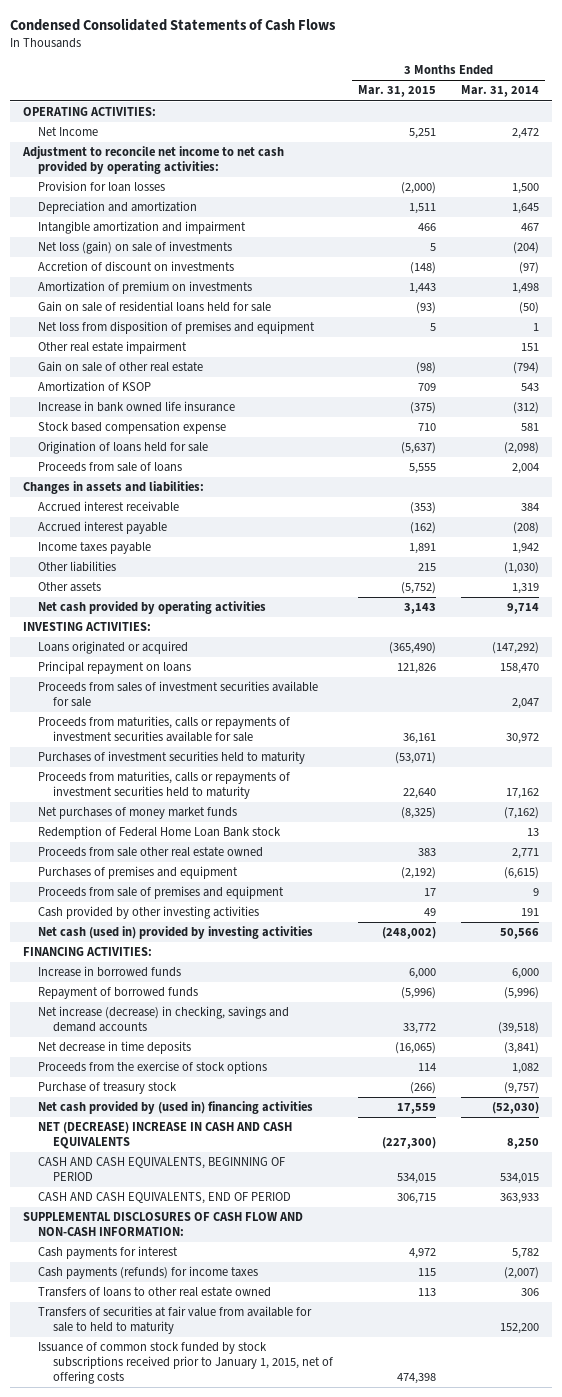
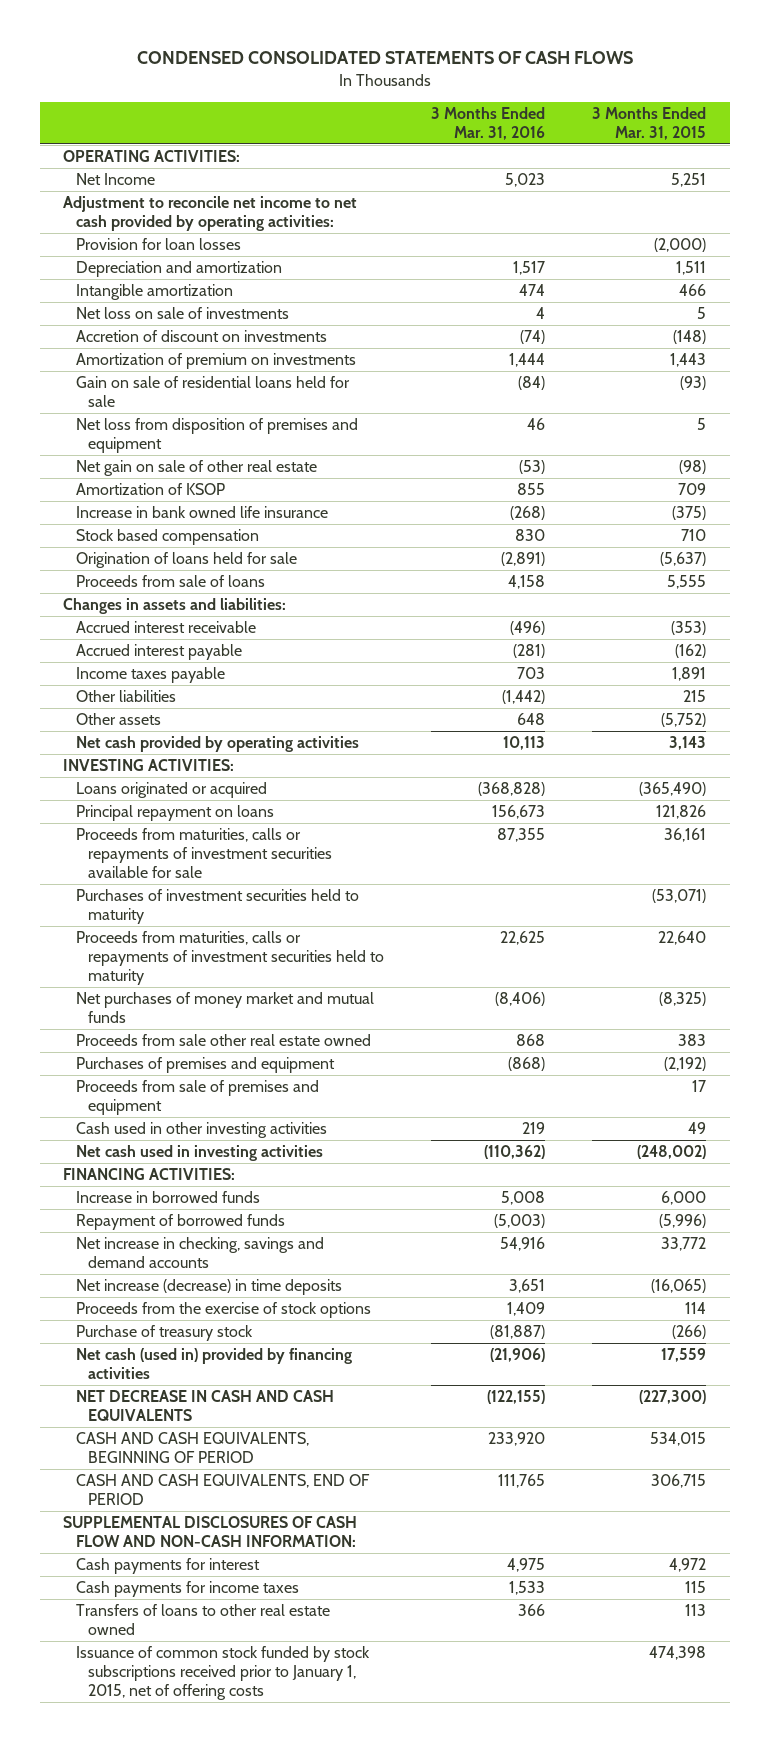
- Condensed Consolidated Statements of Cash Flows
+ CONDENSED CONSOLIDATED STATEMENTS OF CASH FLOWS
- | 3 Months Ended Mar. 31, 2015 | 3 Months Ended Mar. 31, 2014
+ | 3 Months Ended Mar. 31, 2016 | 3 Months Ended Mar. 31, 2015
- Intangible amortization and impairment | 466 | 467
- Net loss (gain) on sale of investments | 5 | (204)
+ Intangible amortization | 474 | 466
+ Net loss on sale of investments | 4 | 5
- Other real estate impairment | | 151
- Gain on sale of other real estate | (98) | (794)
+ Net gain on sale of other real estate | (53) | (98)
- Stock based compensation expense | 710 | 581
+ Stock based compensation | 830 | 710
- Proceeds from sales of investment securities available for sale | | 2,047
- Net purchases of money market funds | (8,325) | (7,162)
- Redemption of Federal Home Loan Bank stock | | 13
+ Net purchases of money market and mutual funds | (8,406) | (8,325)
- Cash provided by other investing activities | 49 | 191
- Net cash (used in) provided by investing activities | (248,002) | 50,566
+ Cash used in other investing activities | 219 | 49
+ Net cash used in investing activities | (110,362) | (248,002)
- Net increase (decrease) in checking, savings and demand accounts | 33,772 | (39,518)
- Net decrease in time deposits | (16,065) | (3,841)
+ Net increase in checking, savings and demand accounts | 54,916 | 33,772
+ Net increase (decrease) in time deposits | 3,651 | (16,065)
- Net cash provided by (used in) financing activities | 17,559 | (52,030)
- NET (DECREASE) INCREASE IN CASH AND CASH EQUIVALENTS | (227,300) | 8,250
+ Net cash (used in) provided by financing activities | (21,906) | 17,559
+ NET DECREASE IN CASH AND CASH EQUIVALENTS | (122,155) | (227,300)
- Cash payments (refunds) for income taxes | 115 | (2,007)
+ Cash payments for income taxes | 1,533 | 115
- Transfers of securities at fair value from available for sale to held to maturity | | 152,200

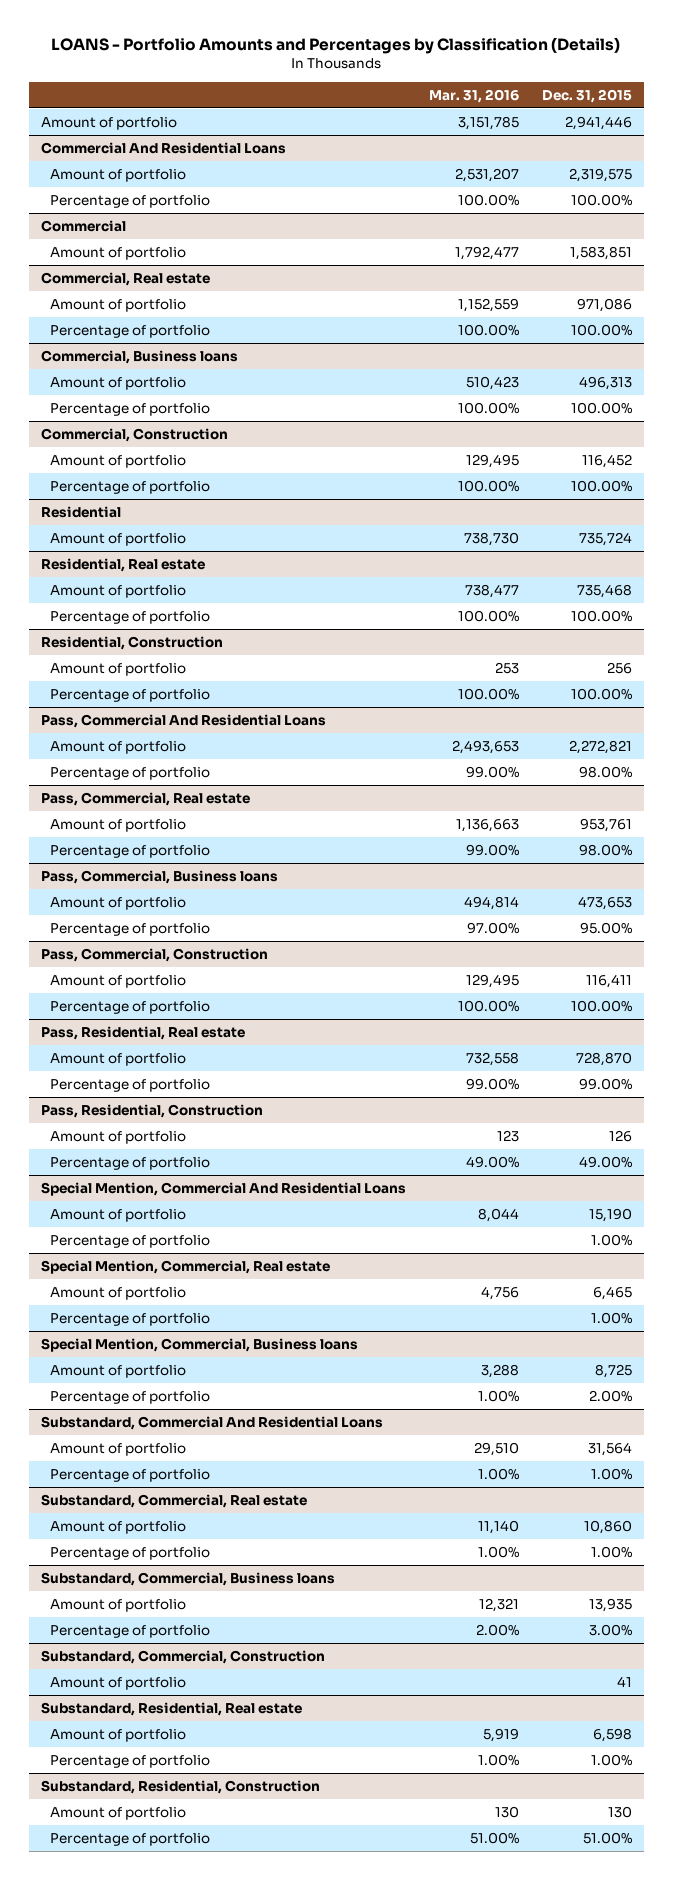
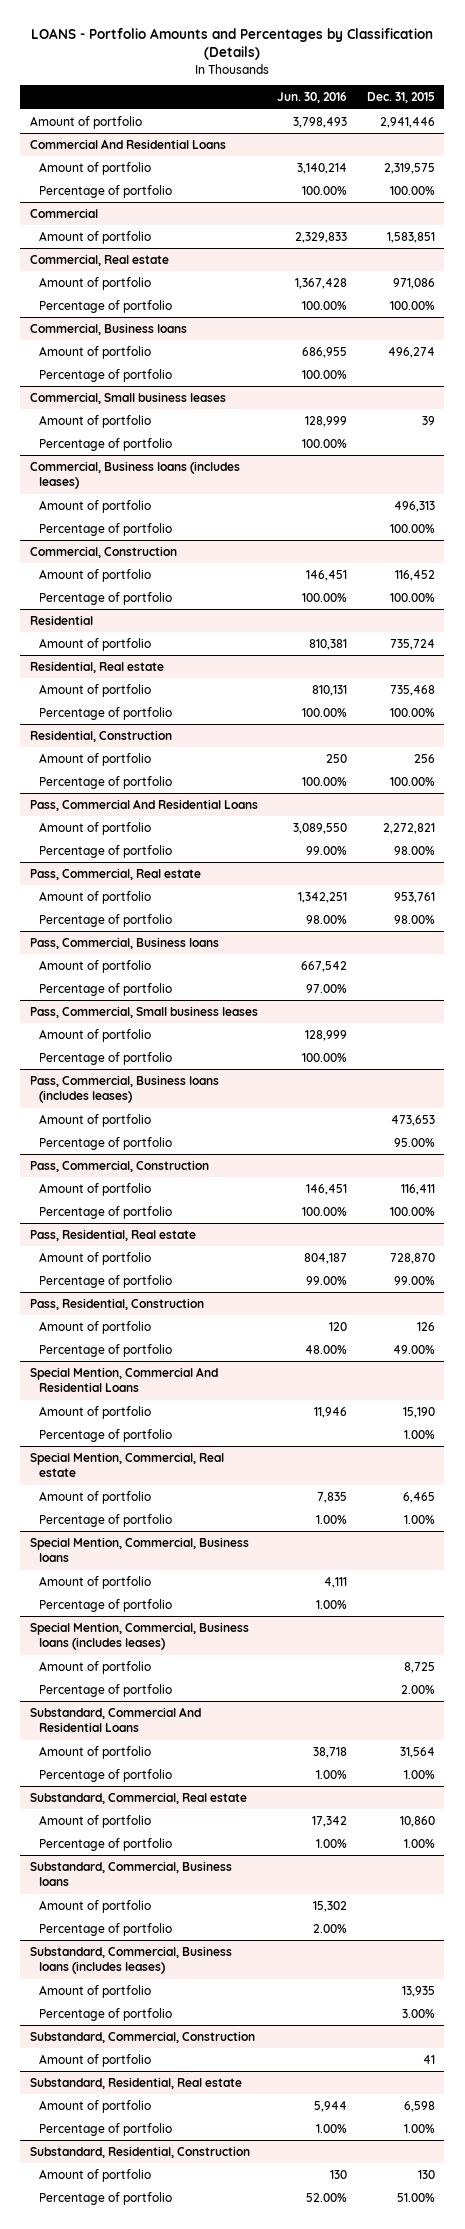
- | Mar. 31, 2016 | Dec. 31, 2015
+ | Jun. 30, 2016 | Dec. 31, 2015
@ Commercial, Business loans
+ Amount of portfolio | 686,955 | 496,274
+ Percentage of portfolio | 100.00% |
+ Commercial, Small business leases
+ Amount of portfolio | 128,999 | 39
+ Percentage of portfolio | 100.00% |
+ Commercial, Business loans (includes leases)
@ Pass, Commercial, Business loans
+ Amount of portfolio | 667,542 |
+ Percentage of portfolio | 97.00% |
+ Pass, Commercial, Small business leases
+ Amount of portfolio | 128,999 |
+ Percentage of portfolio | 100.00% |
+ Pass, Commercial, Business loans (includes leases)
@ Special Mention, Commercial, Business loans
+ Amount of portfolio | 4,111 |
+ Percentage of portfolio | 1.00% |
+ Special Mention, Commercial, Business loans (includes leases)
@ Substandard, Commercial, Business loans
+ Amount of portfolio | 15,302 |
+ Percentage of portfolio | 2.00% |
+ Substandard, Commercial, Business loans (includes leases)

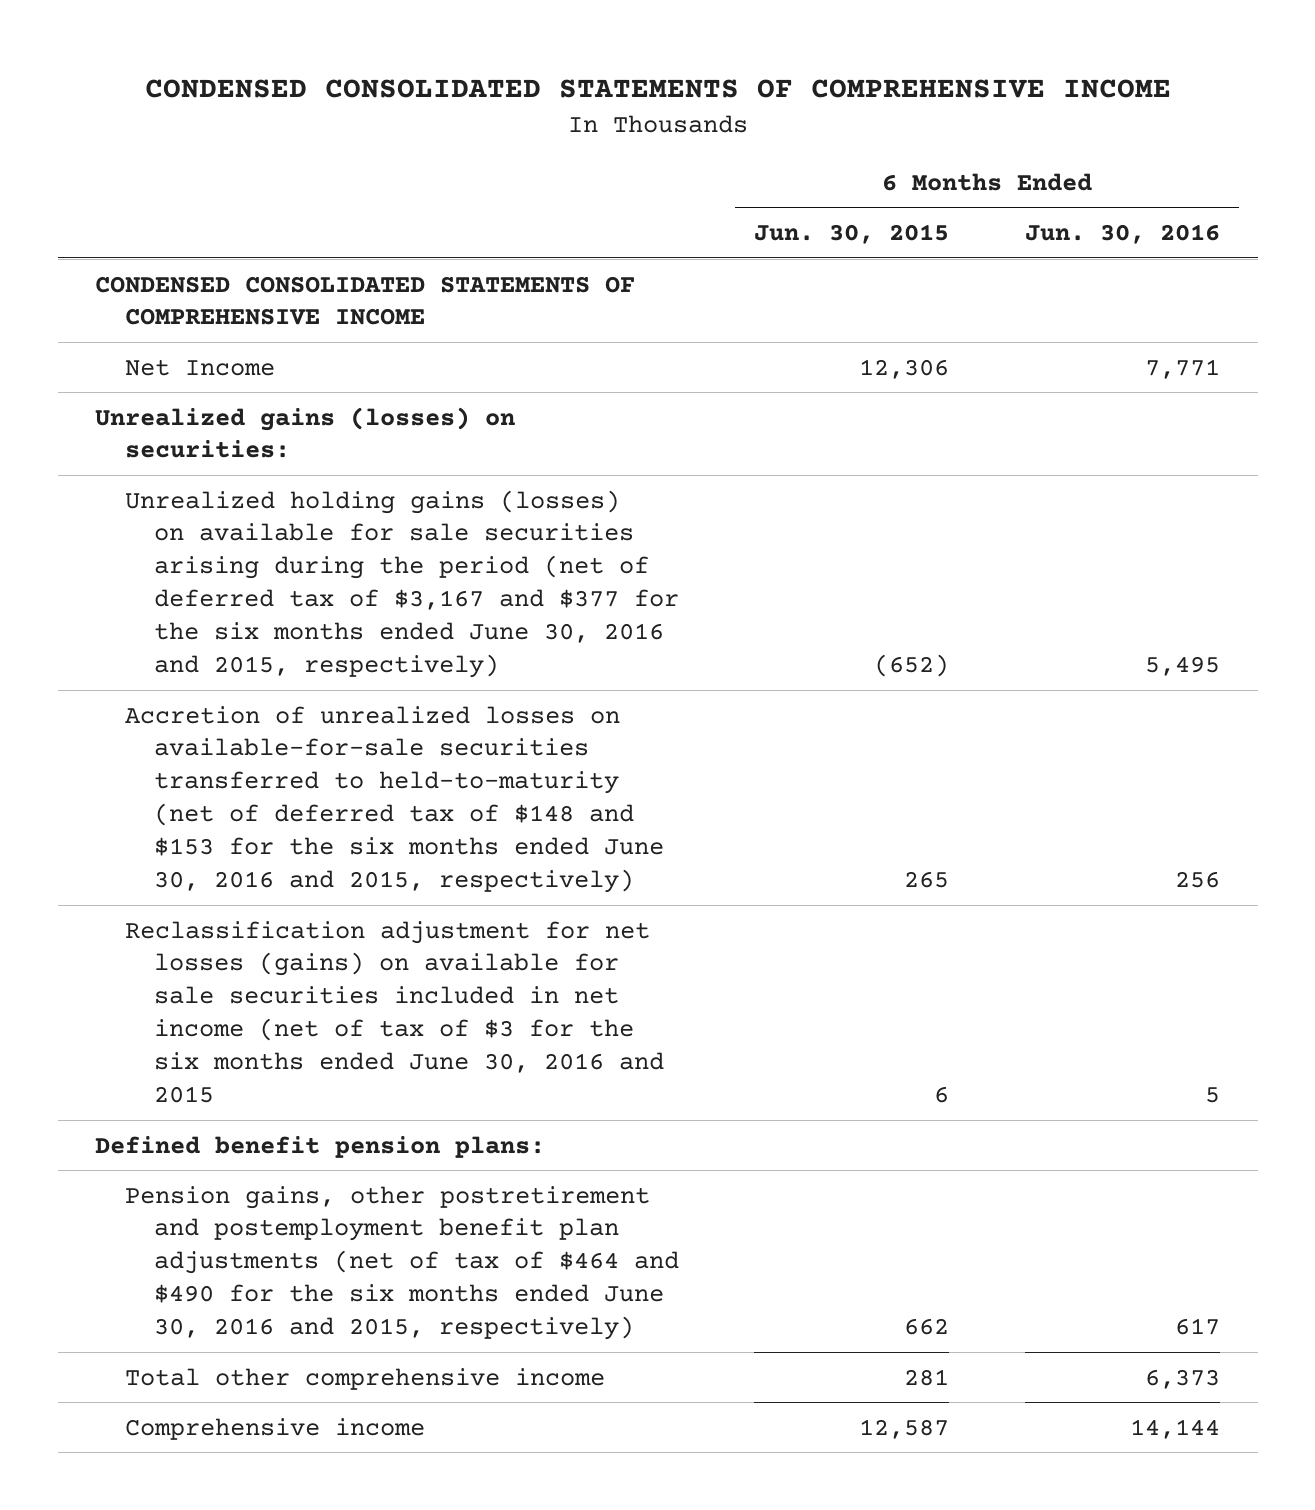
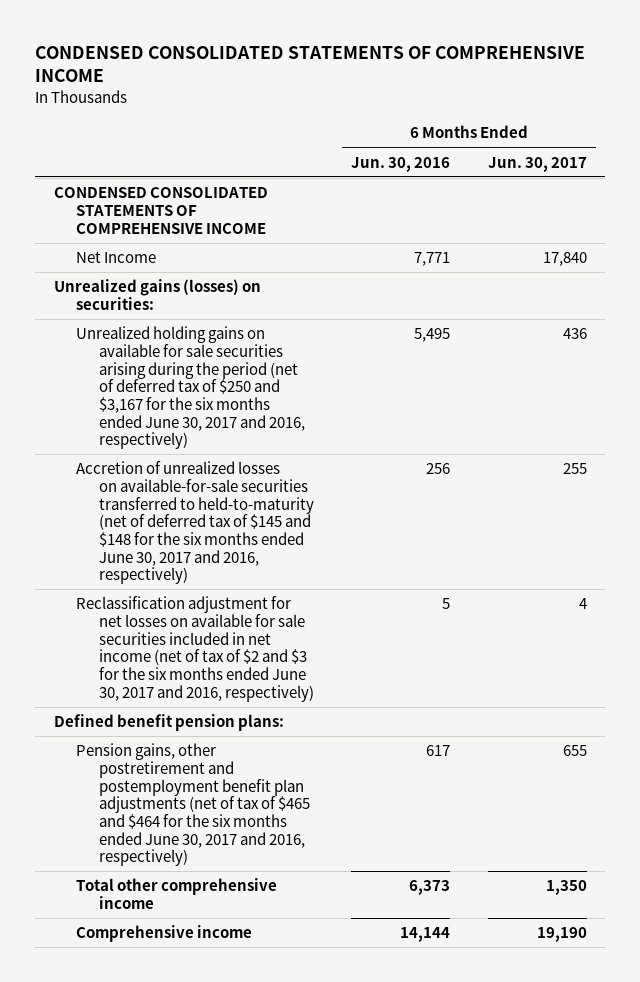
- | 6 Months Ended Jun. 30, 2015 | 6 Months Ended Jun. 30, 2016
+ | 6 Months Ended Jun. 30, 2016 | 6 Months Ended Jun. 30, 2017
- Unrealized holding gains (losses) on available for sale securities arising during the period (net of deferred tax of $3,167 and $377 for the six months ended June 30, 2016 and 2015, respectively) | (652) | 5,495
- Accretion of unrealized losses on available-for-sale securities transferred to held-to-maturity (net of deferred tax of $148 and $153 for the six months ended June 30, 2016 and 2015, respectively) | 265 | 256
- Reclassification adjustment for net losses (gains) on available for sale securities included in net income (net of tax of $3 for the six months ended June 30, 2016 and 2015 | 6 | 5
+ Unrealized holding gains on available for sale securities arising during the period (net of deferred tax of $250 and $3,167 for the six months ended June 30, 2017 and 2016, respectively) | 5,495 | 436
+ Accretion of unrealized losses on available-for-sale securities transferred to held-to-maturity (net of deferred tax of $145 and $148 for the six months ended June 30, 2017 and 2016, respectively) | 256 | 255
+ Reclassification adjustment for net losses on available for sale securities included in net income (net of tax of $2 and $3 for the six months ended June 30, 2017 and 2016, respectively) | 5 | 4
- Pension gains, other postretirement and postemployment benefit plan adjustments (net of tax of $464 and $490 for the six months ended June 30, 2016 and 2015, respectively) | 662 | 617
+ Pension gains, other postretirement and postemployment benefit plan adjustments (net of tax of $465 and $464 for the six months ended June 30, 2017 and 2016, respectively) | 617 | 655

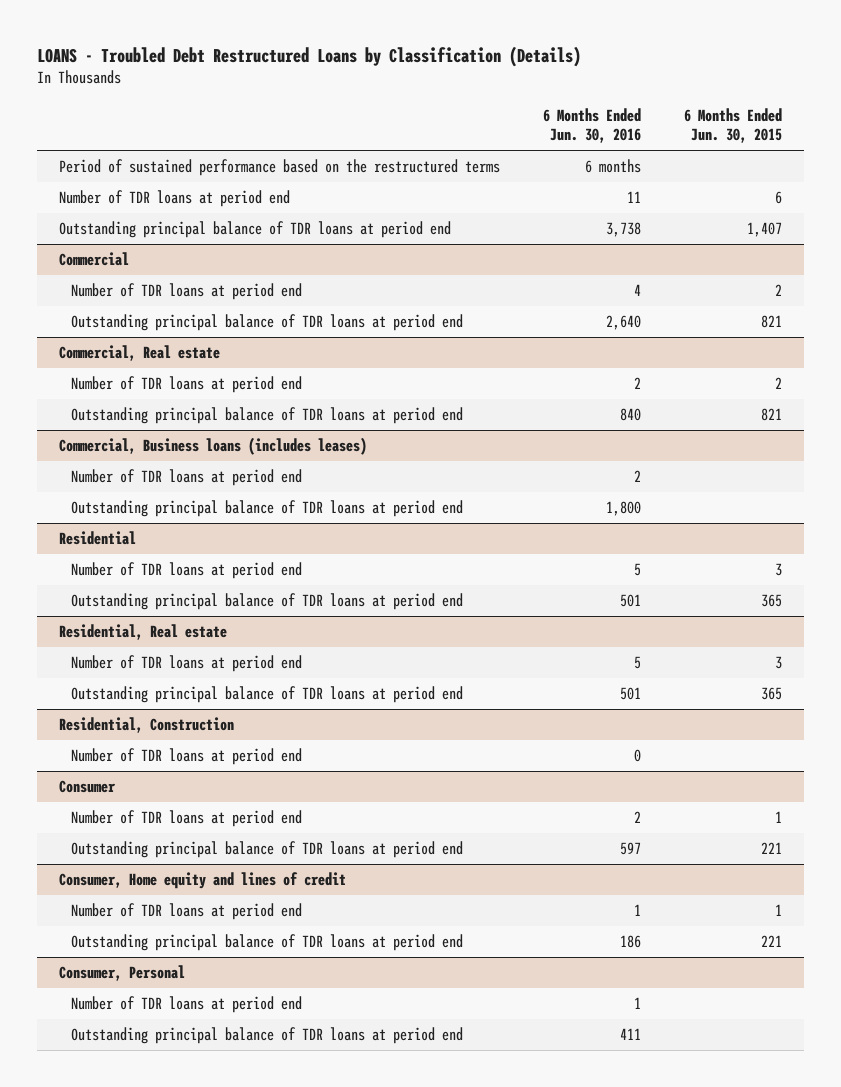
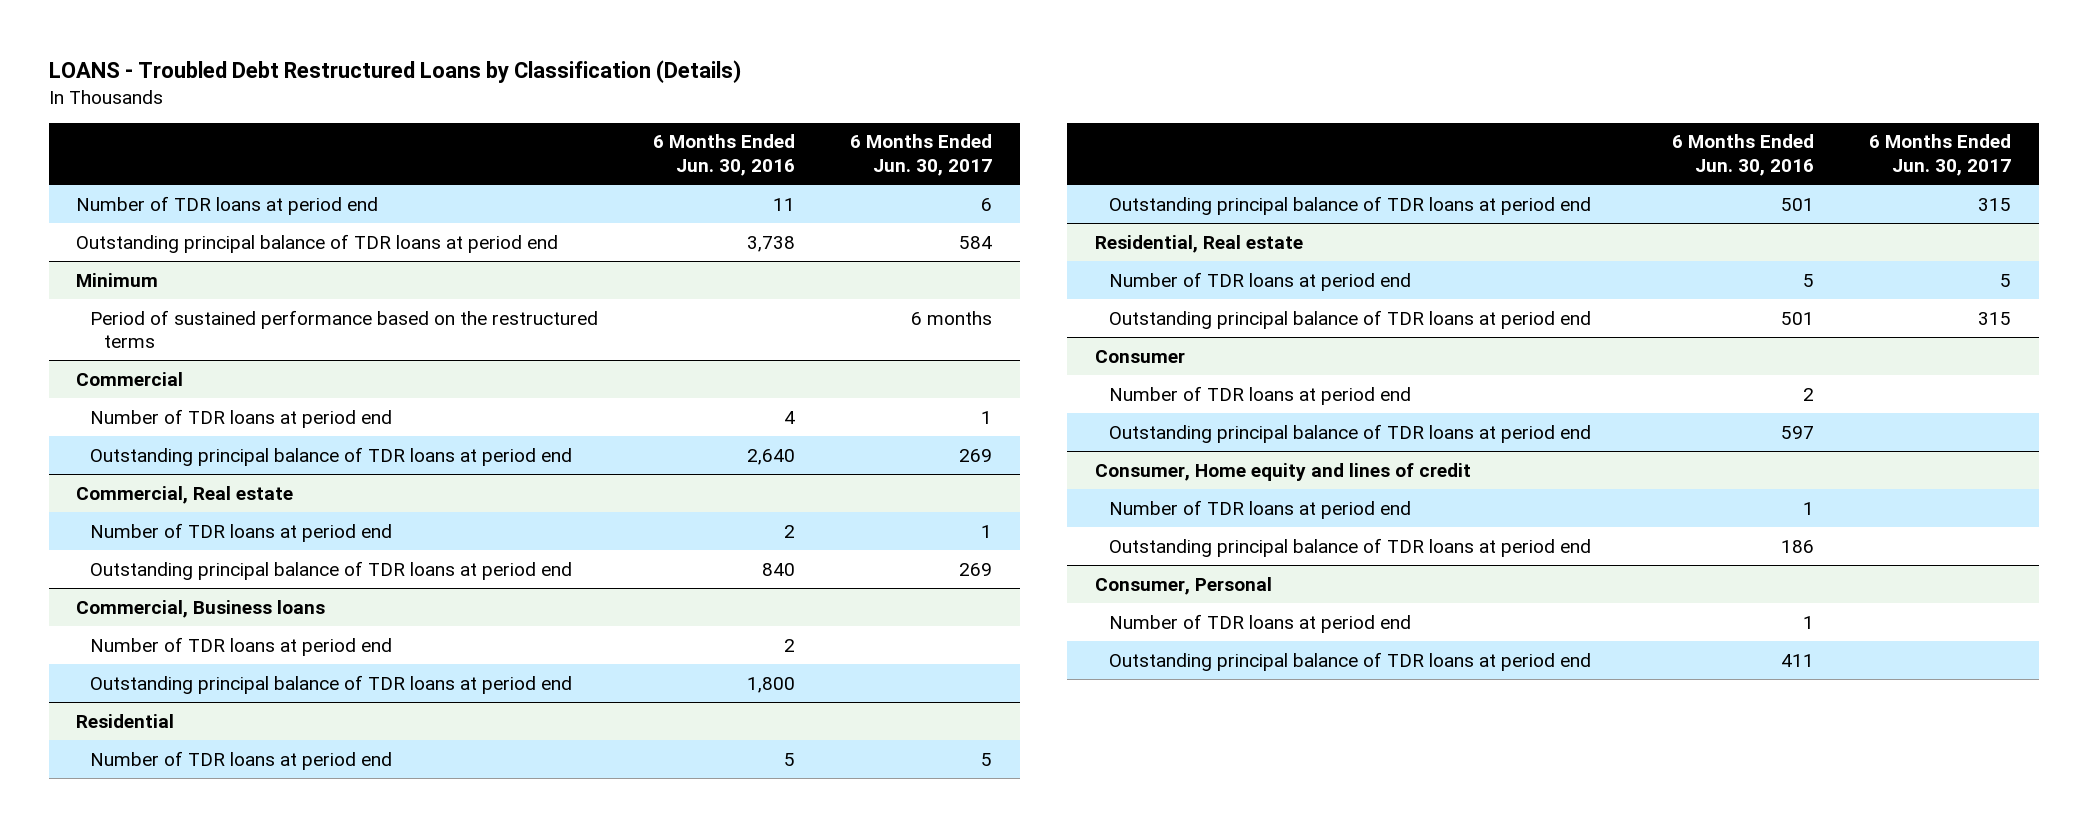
- | 6 Months Ended Jun. 30, 2016 | 6 Months Ended Jun. 30, 2015
+ | 6 Months Ended Jun. 30, 2016 | 6 Months Ended Jun. 30, 2017
- Period of sustained performance based on the restructured terms | 6 months |
+ Minimum
+ Period of sustained performance based on the restructured terms | | 6 months
- Commercial, Business loans (includes leases)
+ Commercial, Business loans
- Residential, Construction
- Number of TDR loans at period end | 0 |

